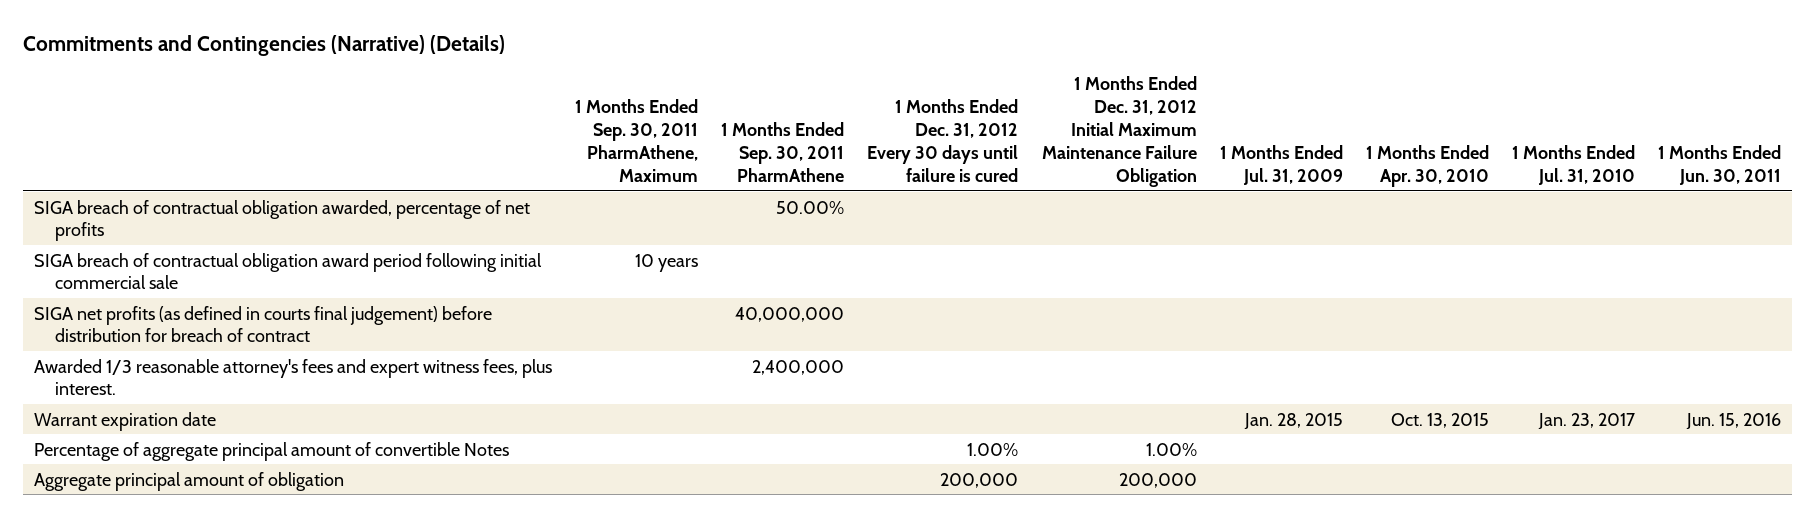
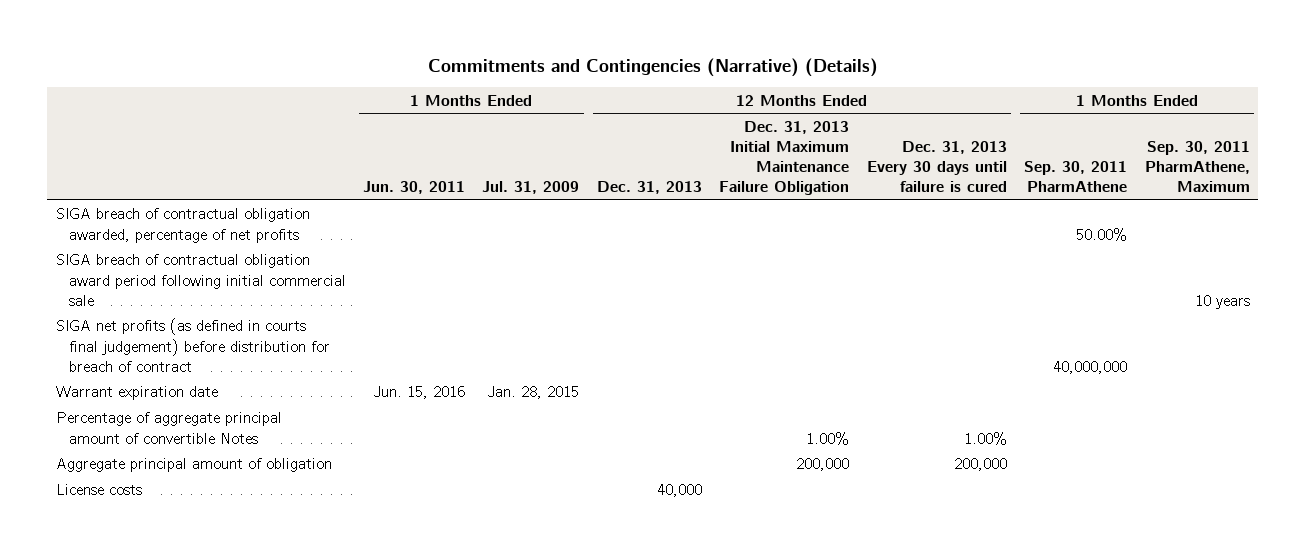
- | 1 Months Ended Sep. 30, 2011 PharmAthene, Maximum | 1 Months Ended Sep. 30, 2011 PharmAthene | 1 Months Ended Dec. 31, 2012 Every 30 days until failure is cured | 1 Months Ended Dec. 31, 2012 Initial Maximum Maintenance Failure Obligation | 1 Months Ended Jul. 31, 2009 | 1 Months Ended Apr. 30, 2010 | 1 Months Ended Jul. 31, 2010 | 1 Months Ended Jun. 30, 2011
+ | 1 Months Ended Jun. 30, 2011 | 1 Months Ended Jul. 31, 2009 | 12 Months Ended Dec. 31, 2013 | 12 Months Ended Dec. 31, 2013 Initial Maximum Maintenance Failure Obligation | 12 Months Ended Dec. 31, 2013 Every 30 days until failure is cured | 1 Months Ended Sep. 30, 2011 PharmAthene | 1 Months Ended Sep. 30, 2011 PharmAthene, Maximum
- Awarded 1/3 reasonable attorney's fees and expert witness fees, plus interest. | | 2,400,000 | | | | | |
+ License costs | | | 40,000 | | | |

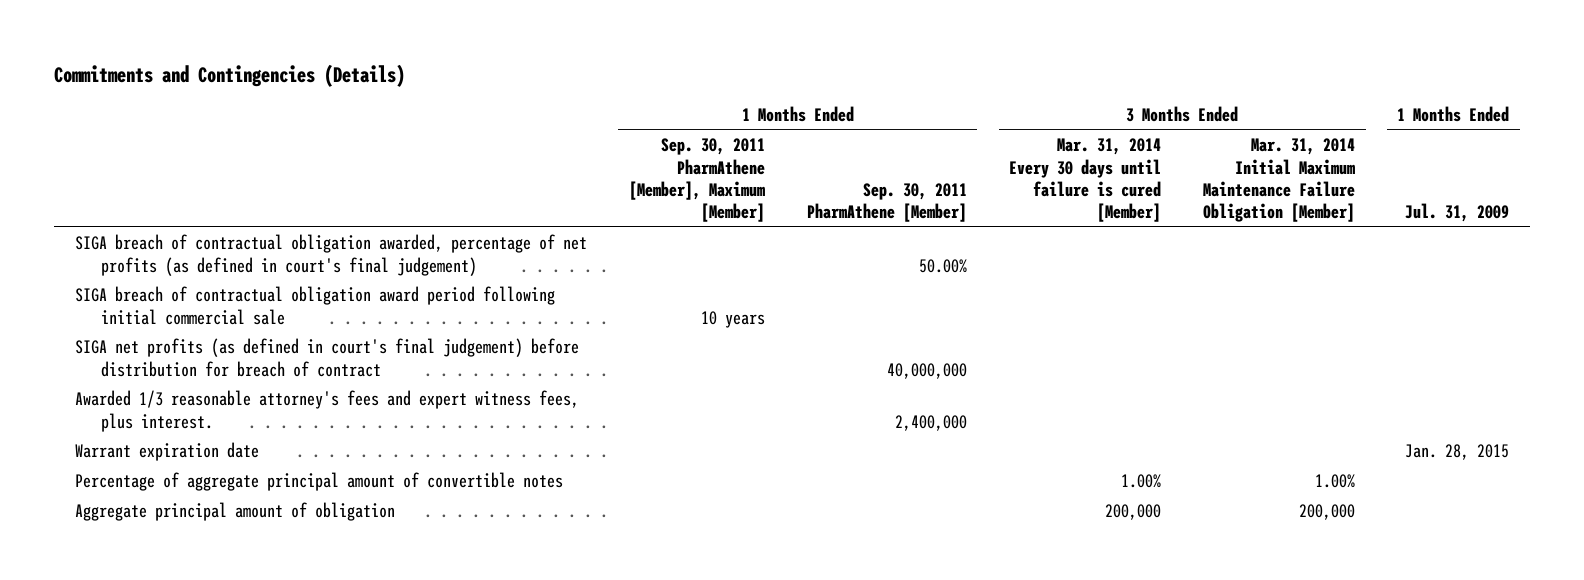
- Commitments and Contingencies (Narrative) (Details)
+ Commitments and Contingencies (Details)
- | 1 Months Ended Jun. 30, 2011 | 1 Months Ended Jul. 31, 2009 | 12 Months Ended Dec. 31, 2013 | 12 Months Ended Dec. 31, 2013 Initial Maximum Maintenance Failure Obligation | 12 Months Ended Dec. 31, 2013 Every 30 days until failure is cured | 1 Months Ended Sep. 30, 2011 PharmAthene | 1 Months Ended Sep. 30, 2011 PharmAthene, Maximum
+ | 1 Months Ended Sep. 30, 2011 PharmAthene [Member], Maximum [Member] | 1 Months Ended Sep. 30, 2011 PharmAthene [Member] | 3 Months Ended Mar. 31, 2014 Every 30 days until failure is cured [Member] | 3 Months Ended Mar. 31, 2014 Initial Maximum Maintenance Failure Obligation [Member] | 1 Months Ended Jul. 31, 2009
- SIGA breach of contractual obligation awarded, percentage of net profits | | | | | | 50.00% |
+ SIGA breach of contractual obligation awarded, percentage of net profits (as defined in court's final judgement) | | 50.00% | | |
- SIGA net profits (as defined in courts final judgement) before distribution for breach of contract | | | | | | 40,000,000 |
+ SIGA net profits (as defined in court's final judgement) before distribution for breach of contract | | 40,000,000 | | |
+ Awarded 1/3 reasonable attorney's fees and expert witness fees, plus interest. | | 2,400,000 | | |
- Percentage of aggregate principal amount of convertible Notes | | | | 1.00% | 1.00% | |
+ Percentage of aggregate principal amount of convertible notes | | | 1.00% | 1.00% |
- License costs | | | 40,000 | | | |

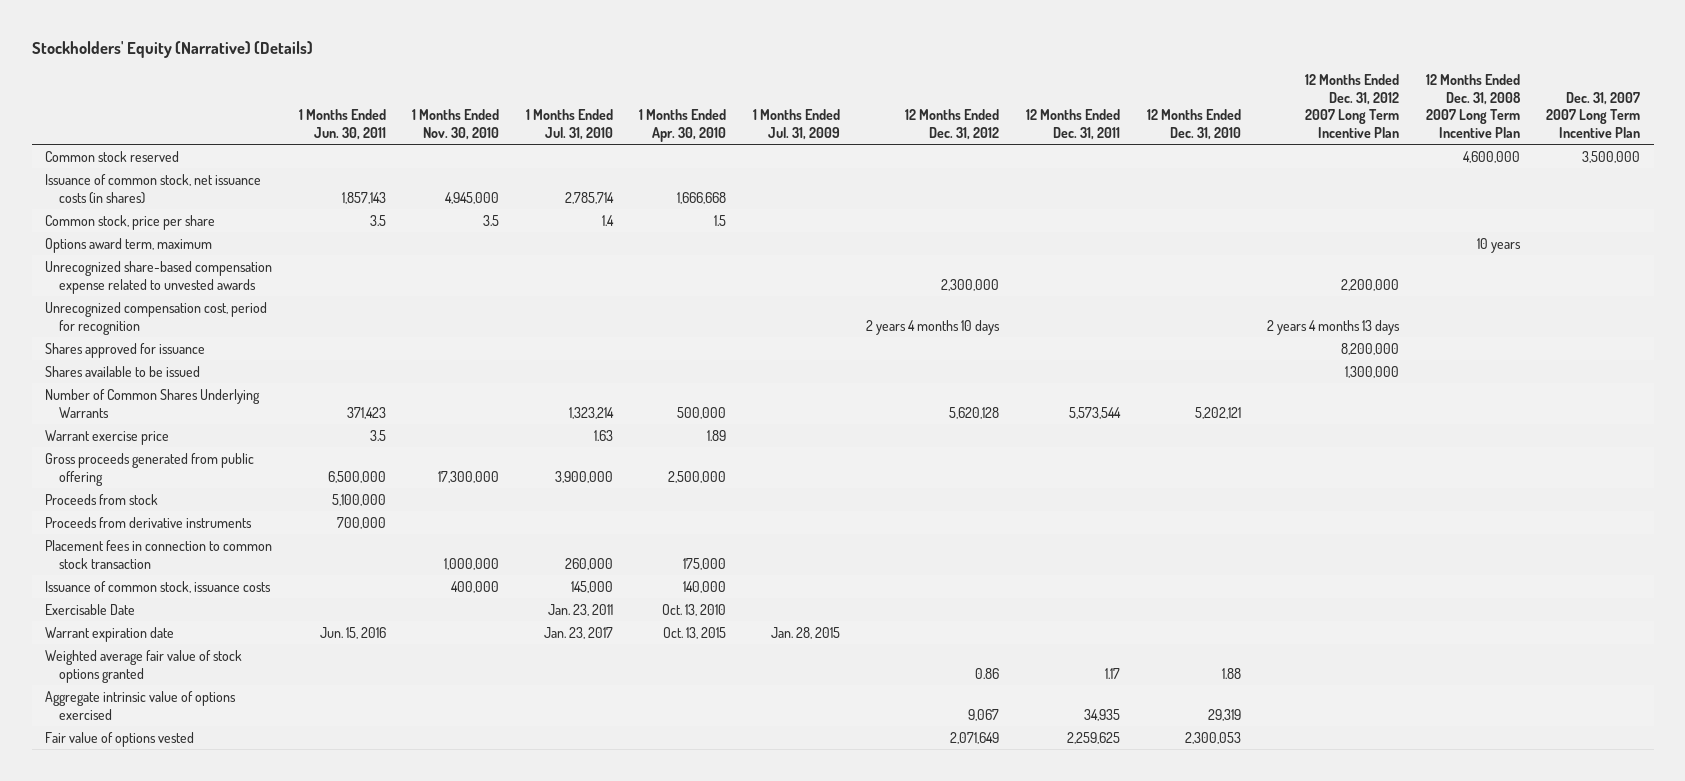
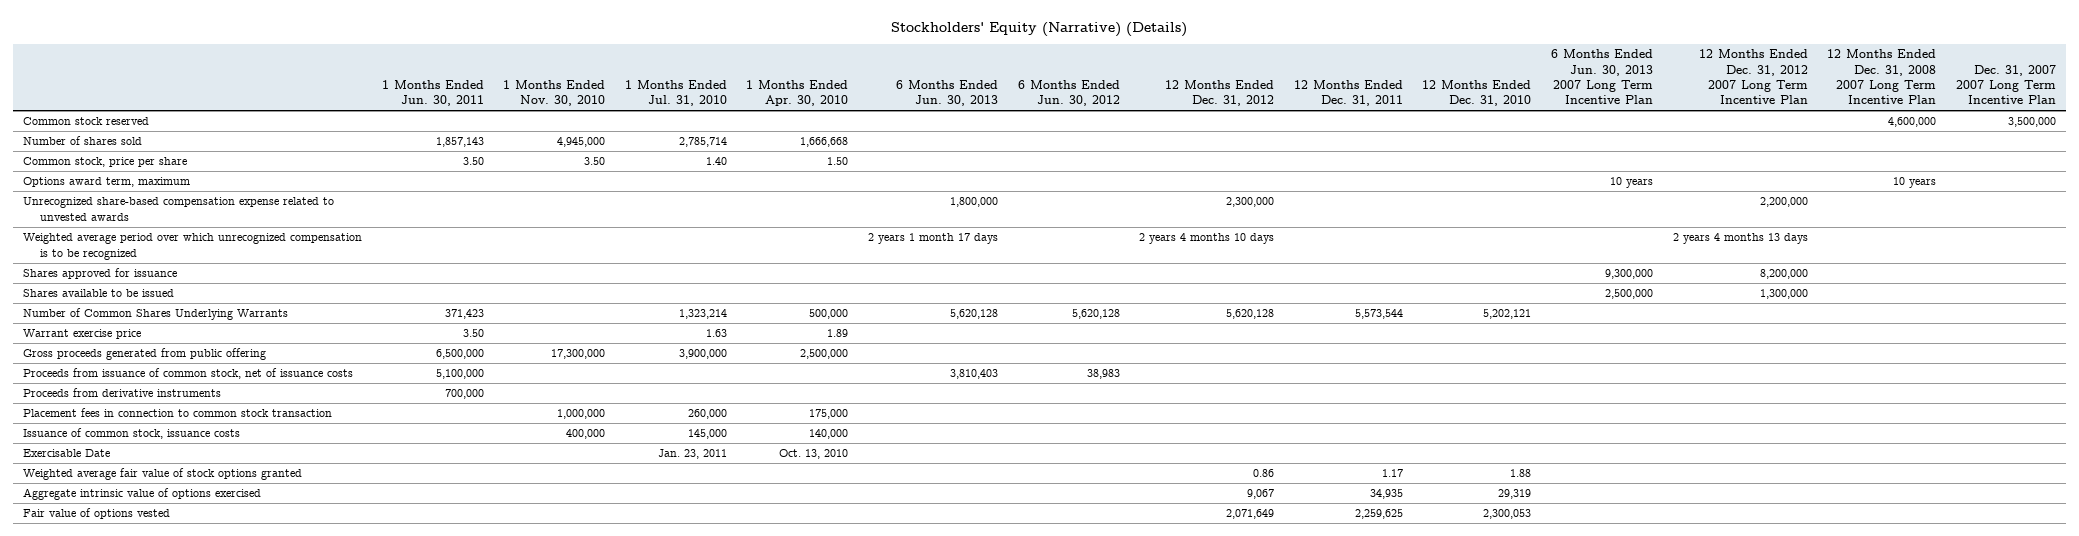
- | 1 Months Ended Jun. 30, 2011 | 1 Months Ended Nov. 30, 2010 | 1 Months Ended Jul. 31, 2010 | 1 Months Ended Apr. 30, 2010 | 1 Months Ended Jul. 31, 2009 | 12 Months Ended Dec. 31, 2012 | 12 Months Ended Dec. 31, 2011 | 12 Months Ended Dec. 31, 2010 | 12 Months Ended Dec. 31, 2012 2007 Long Term Incentive Plan | 12 Months Ended Dec. 31, 2008 2007 Long Term Incentive Plan | Dec. 31, 2007 2007 Long Term Incentive Plan
+ | 1 Months Ended Jun. 30, 2011 | 1 Months Ended Nov. 30, 2010 | 1 Months Ended Jul. 31, 2010 | 1 Months Ended Apr. 30, 2010 | 6 Months Ended Jun. 30, 2013 | 6 Months Ended Jun. 30, 2012 | 12 Months Ended Dec. 31, 2012 | 12 Months Ended Dec. 31, 2011 | 12 Months Ended Dec. 31, 2010 | 6 Months Ended Jun. 30, 2013 2007 Long Term Incentive Plan | 12 Months Ended Dec. 31, 2012 2007 Long Term Incentive Plan | 12 Months Ended Dec. 31, 2008 2007 Long Term Incentive Plan | Dec. 31, 2007 2007 Long Term Incentive Plan
- Issuance of common stock, net issuance costs (in shares) | 1,857,143 | 4,945,000 | 2,785,714 | 1,666,668 | | | | | | |
- Common stock, price per share | 3.5 | 3.5 | 1.4 | 1.5 | | | | | | |
+ Number of shares sold | 1,857,143 | 4,945,000 | 2,785,714 | 1,666,668 | | | | | | | | |
+ Common stock, price per share | 3.50 | 3.50 | 1.40 | 1.50 | | | | | | | | |
- Unrecognized compensation cost, period for recognition | | | | | | 2 years 4 months 10 days | | | 2 years 4 months 13 days | |
+ Weighted average period over which unrecognized compensation is to be recognized | | | | | 2 years 1 month 17 days | | 2 years 4 months 10 days | | | | 2 years 4 months 13 days | |
- Warrant exercise price | 3.5 | | 1.63 | 1.89 | | | | | | |
+ Warrant exercise price | 3.50 | | 1.63 | 1.89 | | | | | | | | |
- Proceeds from stock | 5,100,000 | | | | | | | | | |
+ Proceeds from issuance of common stock, net of issuance costs | 5,100,000 | | | | 3,810,403 | 38,983 | | | | | | |
- Warrant expiration date | Jun. 15, 2016 | | Jan. 23, 2017 | Oct. 13, 2015 | Jan. 28, 2015 | | | | | |

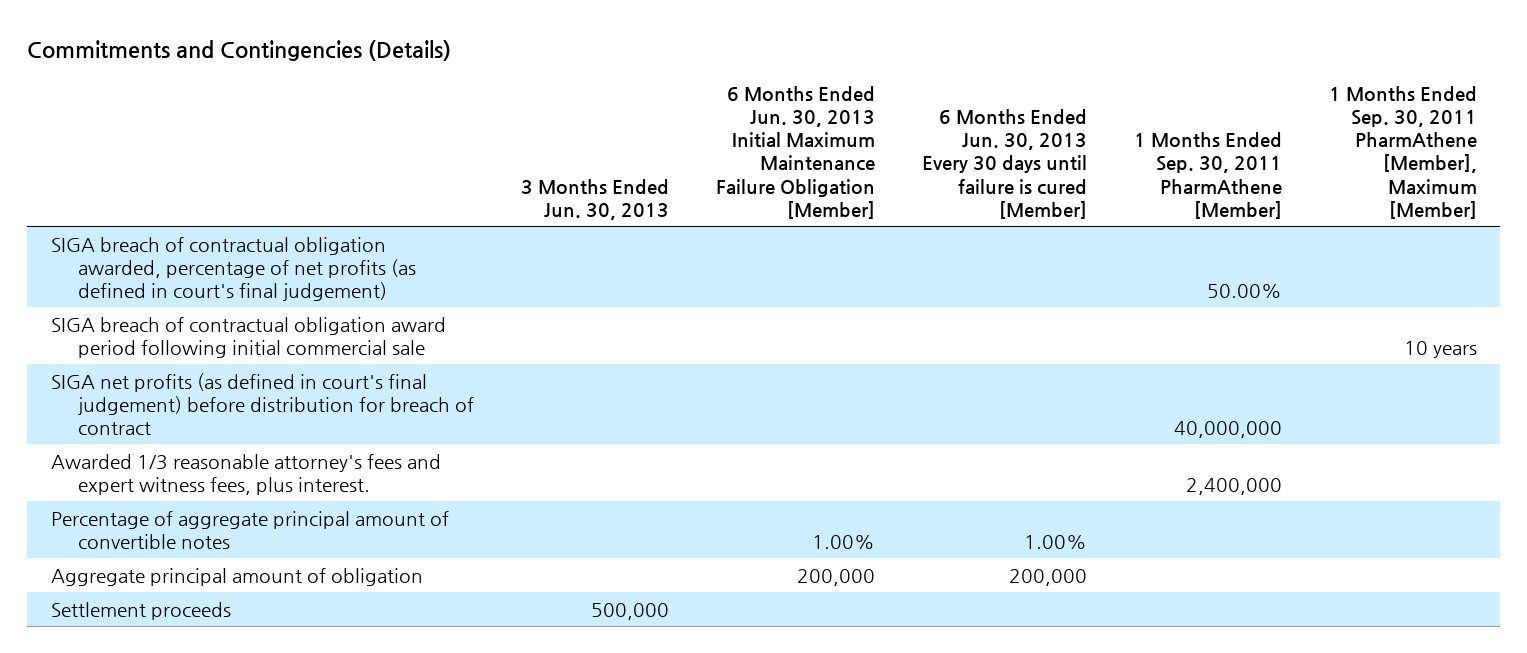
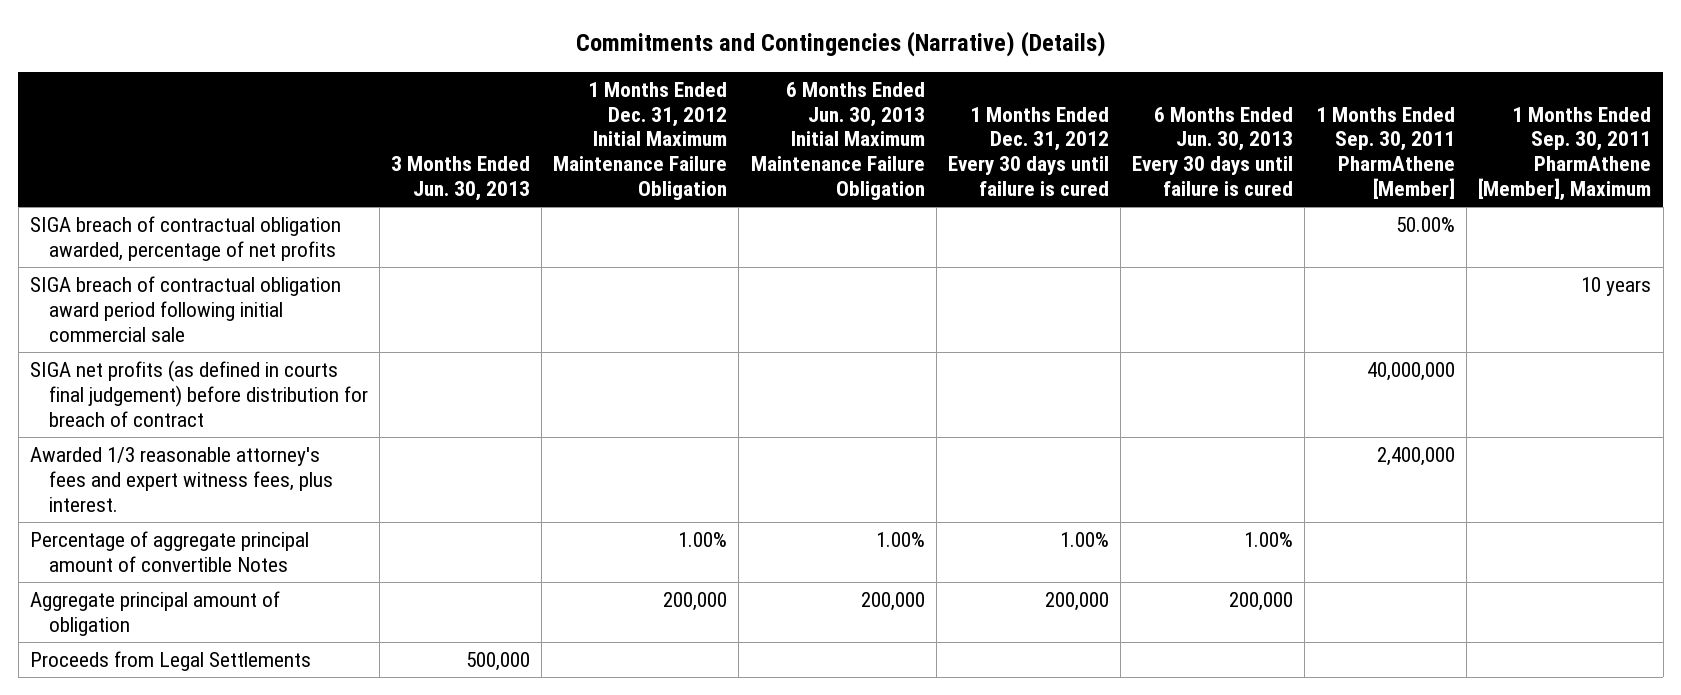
- Commitments and Contingencies (Details)
+ Commitments and Contingencies (Narrative) (Details)
- | 3 Months Ended Jun. 30, 2013 | 6 Months Ended Jun. 30, 2013 Initial Maximum Maintenance Failure Obligation [Member] | 6 Months Ended Jun. 30, 2013 Every 30 days until failure is cured [Member] | 1 Months Ended Sep. 30, 2011 PharmAthene [Member] | 1 Months Ended Sep. 30, 2011 PharmAthene [Member], Maximum [Member]
+ | 3 Months Ended Jun. 30, 2013 | 1 Months Ended Dec. 31, 2012 Initial Maximum Maintenance Failure Obligation | 6 Months Ended Jun. 30, 2013 Initial Maximum Maintenance Failure Obligation | 1 Months Ended Dec. 31, 2012 Every 30 days until failure is cured | 6 Months Ended Jun. 30, 2013 Every 30 days until failure is cured | 1 Months Ended Sep. 30, 2011 PharmAthene [Member] | 1 Months Ended Sep. 30, 2011 PharmAthene [Member], Maximum
- SIGA breach of contractual obligation awarded, percentage of net profits (as defined in court's final judgement) | | | | 50.00% |
+ SIGA breach of contractual obligation awarded, percentage of net profits | | | | | | 50.00% |
- SIGA net profits (as defined in court's final judgement) before distribution for breach of contract | | | | 40,000,000 |
+ SIGA net profits (as defined in courts final judgement) before distribution for breach of contract | | | | | | 40,000,000 |
- Percentage of aggregate principal amount of convertible notes | | 1.00% | 1.00% | |
+ Percentage of aggregate principal amount of convertible Notes | | 1.00% | 1.00% | 1.00% | 1.00% | |
- Settlement proceeds | 500,000 | | | |
+ Proceeds from Legal Settlements | 500,000 | | | | | |

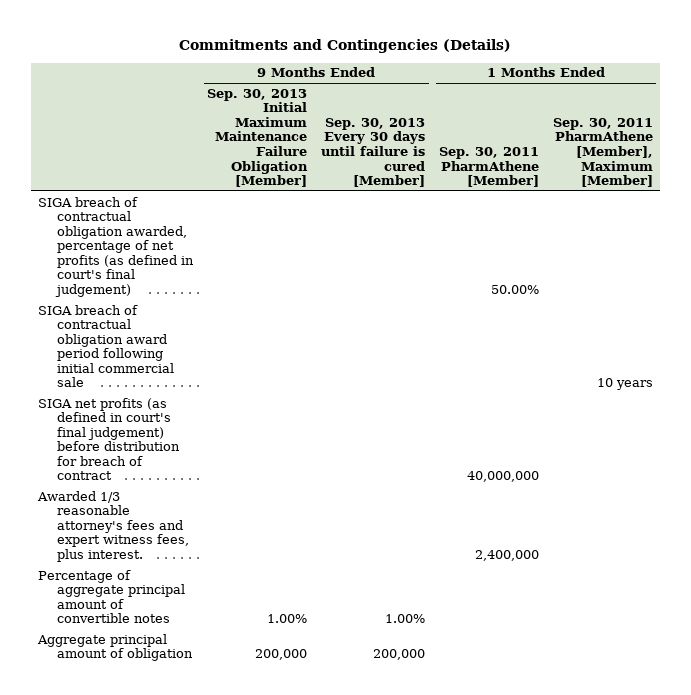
- Commitments and Contingencies (Narrative) (Details)
+ Commitments and Contingencies (Details)
- | 3 Months Ended Jun. 30, 2013 | 1 Months Ended Dec. 31, 2012 Initial Maximum Maintenance Failure Obligation | 6 Months Ended Jun. 30, 2013 Initial Maximum Maintenance Failure Obligation | 1 Months Ended Dec. 31, 2012 Every 30 days until failure is cured | 6 Months Ended Jun. 30, 2013 Every 30 days until failure is cured | 1 Months Ended Sep. 30, 2011 PharmAthene [Member] | 1 Months Ended Sep. 30, 2011 PharmAthene [Member], Maximum
+ | 9 Months Ended Sep. 30, 2013 Initial Maximum Maintenance Failure Obligation [Member] | 9 Months Ended Sep. 30, 2013 Every 30 days until failure is cured [Member] | 1 Months Ended Sep. 30, 2011 PharmAthene [Member] | 1 Months Ended Sep. 30, 2011 PharmAthene [Member], Maximum [Member]
- SIGA breach of contractual obligation awarded, percentage of net profits | | | | | | 50.00% |
+ SIGA breach of contractual obligation awarded, percentage of net profits (as defined in court's final judgement) | | | 50.00% |
- SIGA net profits (as defined in courts final judgement) before distribution for breach of contract | | | | | | 40,000,000 |
+ SIGA net profits (as defined in court's final judgement) before distribution for breach of contract | | | 40,000,000 |
- Percentage of aggregate principal amount of convertible Notes | | 1.00% | 1.00% | 1.00% | 1.00% | |
+ Percentage of aggregate principal amount of convertible notes | 1.00% | 1.00% | |
- Proceeds from Legal Settlements | 500,000 | | | | | |

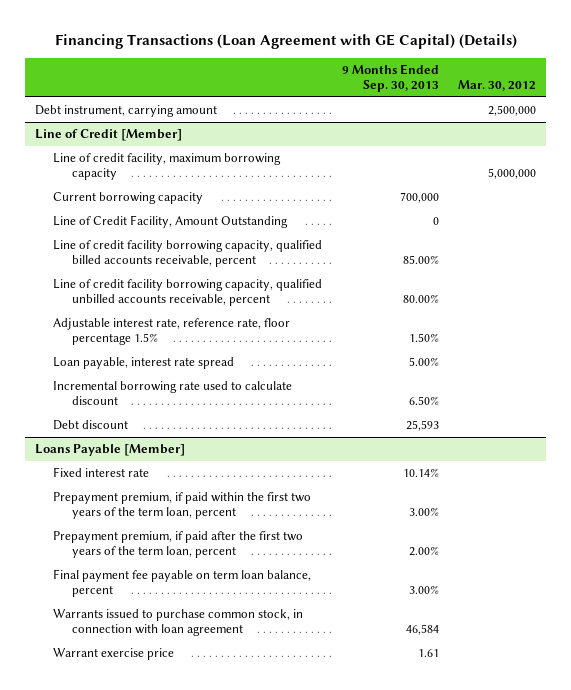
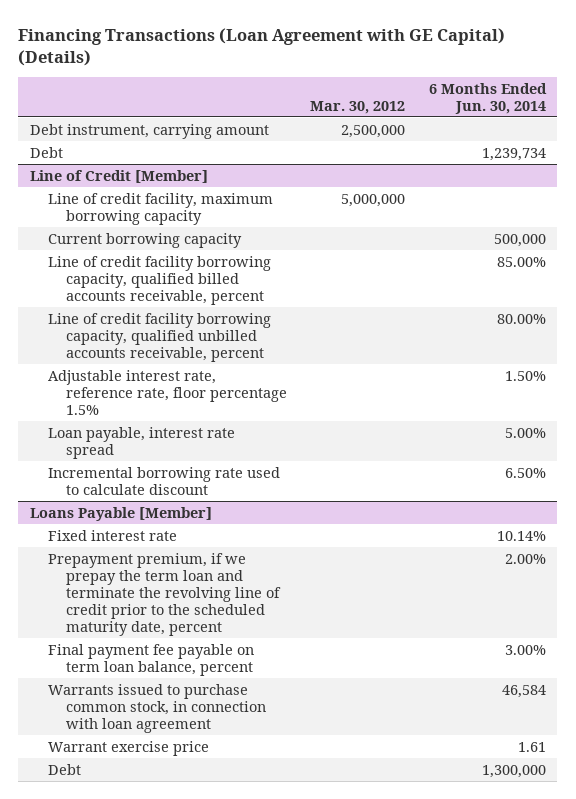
- | 9 Months Ended Sep. 30, 2013 | Mar. 30, 2012
+ | Mar. 30, 2012 | 6 Months Ended Jun. 30, 2014
+ Debt | | 1,239,734
@ Line of Credit [Member]
- Line of Credit Facility, Amount Outstanding | 0 |
- Debt discount | 25,593 |
@ Loans Payable [Member]
- Prepayment premium, if paid within the first two years of the term loan, percent | 3.00% |
- Prepayment premium, if paid after the first two years of the term loan, percent | 2.00% |
+ Prepayment premium, if we prepay the term loan and terminate the revolving line of credit prior to the scheduled maturity date, percent | | 2.00%
+ Debt | | 1,300,000

